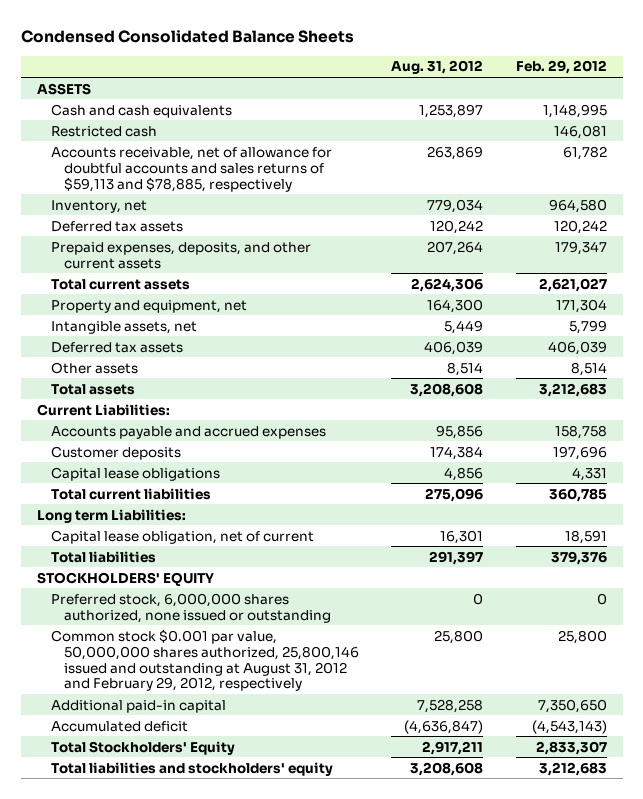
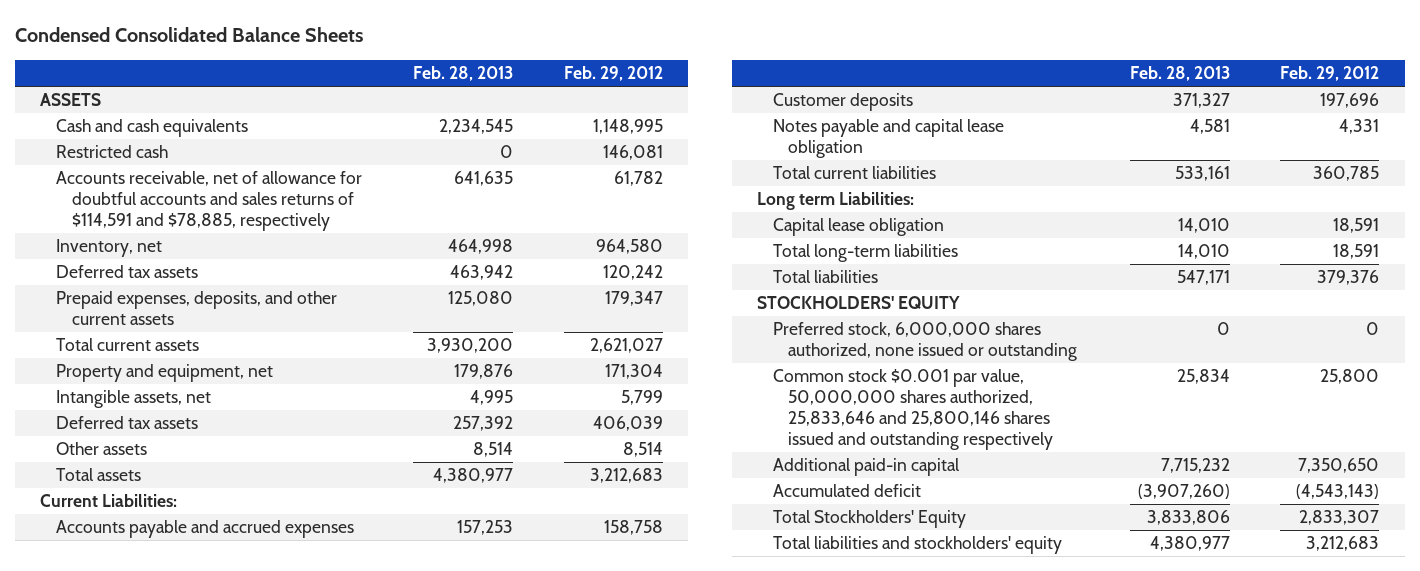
- | Aug. 31, 2012 | Feb. 29, 2012
+ | Feb. 28, 2013 | Feb. 29, 2012
- Accounts receivable, net of allowance for doubtful accounts and sales returns of $59,113 and $78,885, respectively | 263,869 | 61,782
+ Accounts receivable, net of allowance for doubtful accounts and sales returns of $114,591 and $78,885, respectively | 641,635 | 61,782
- Capital lease obligations | 4,856 | 4,331
+ Notes payable and capital lease obligation | 4,581 | 4,331
- Capital lease obligation, net of current | 16,301 | 18,591
+ Capital lease obligation | 14,010 | 18,591
+ Total long-term liabilities | 14,010 | 18,591
- Common stock $0.001 par value, 50,000,000 shares authorized, 25,800,146 issued and outstanding at August 31, 2012 and February 29, 2012, respectively | 25,800 | 25,800
+ Common stock $0.001 par value, 50,000,000 shares authorized, 25,833,646 and 25,800,146 shares issued and outstanding respectively | 25,834 | 25,800

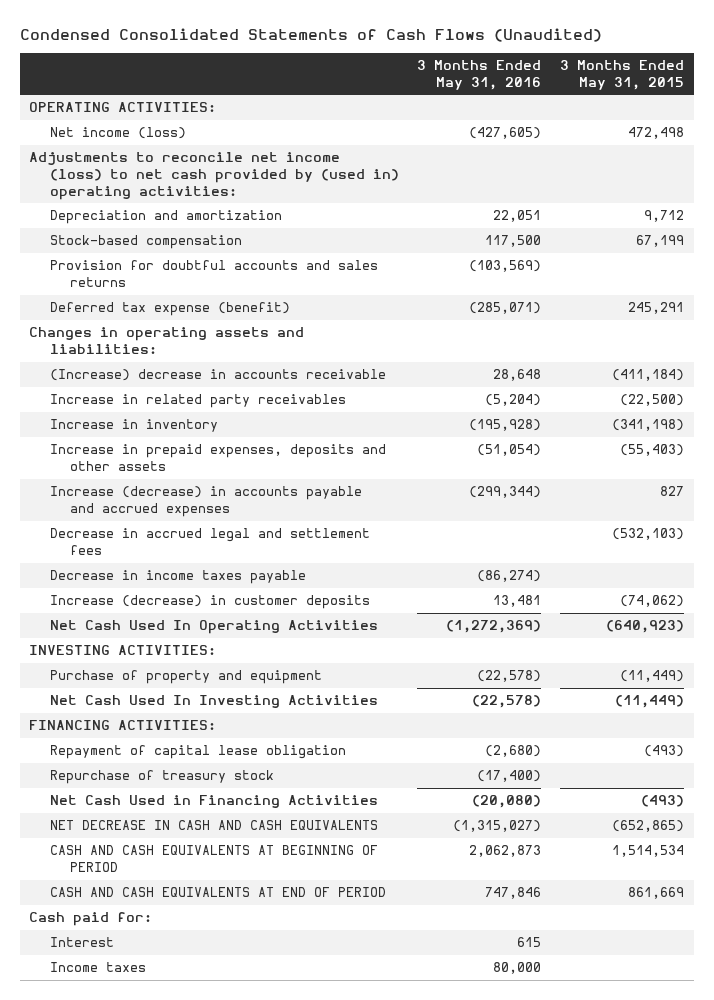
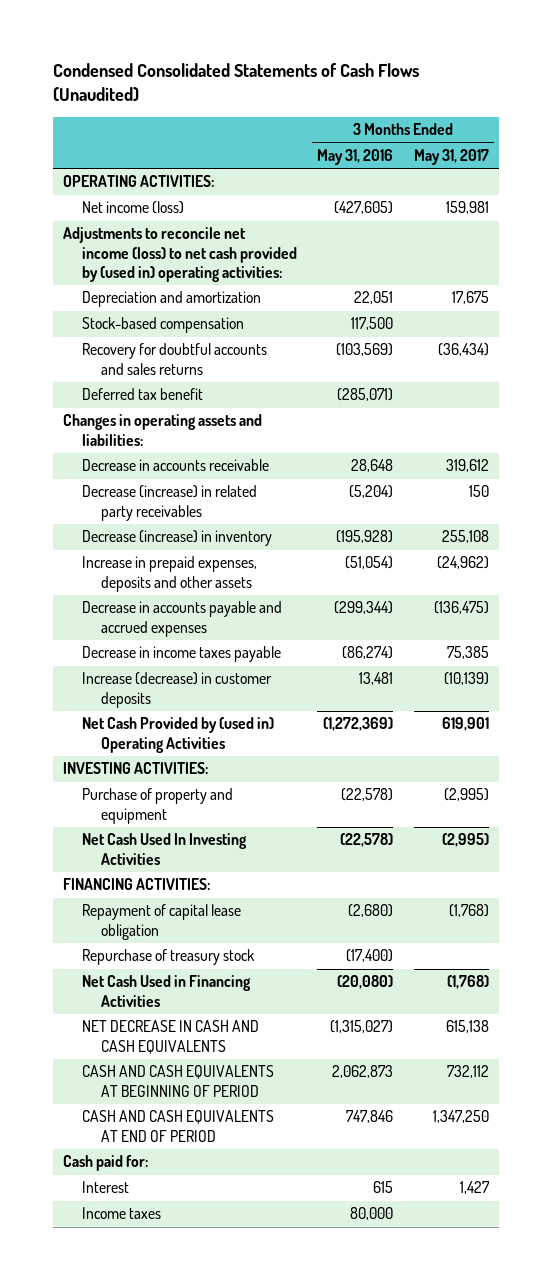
- | 3 Months Ended May 31, 2016 | 3 Months Ended May 31, 2015
+ | 3 Months Ended May 31, 2016 | 3 Months Ended May 31, 2017
- Provision for doubtful accounts and sales returns | (103,569) |
- Deferred tax expense (benefit) | (285,071) | 245,291
+ Recovery for doubtful accounts and sales returns | (103,569) | (36,434)
+ Deferred tax benefit | (285,071) |
- (Increase) decrease in accounts receivable | 28,648 | (411,184)
- Increase in related party receivables | (5,204) | (22,500)
- Increase in inventory | (195,928) | (341,198)
+ Decrease in accounts receivable | 28,648 | 319,612
+ Decrease (increase) in related party receivables | (5,204) | 150
+ Decrease (increase) in inventory | (195,928) | 255,108
- Increase (decrease) in accounts payable and accrued expenses | (299,344) | 827
- Decrease in accrued legal and settlement fees | | (532,103)
+ Decrease in accounts payable and accrued expenses | (299,344) | (136,475)
- Net Cash Used In Operating Activities | (1,272,369) | (640,923)
+ Net Cash Provided by (used in) Operating Activities | (1,272,369) | 619,901

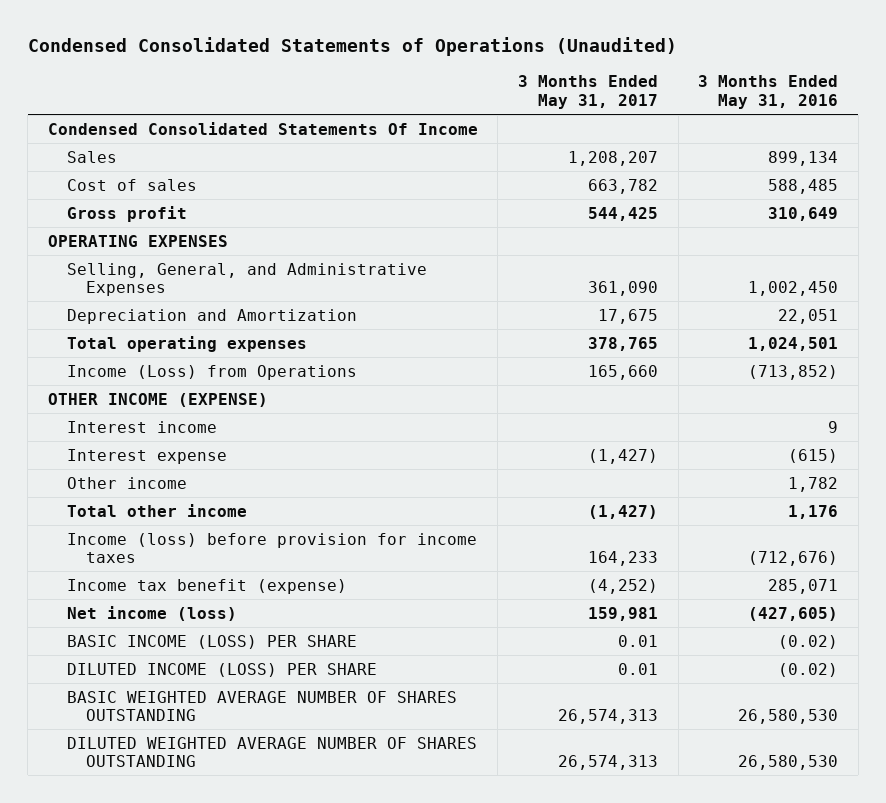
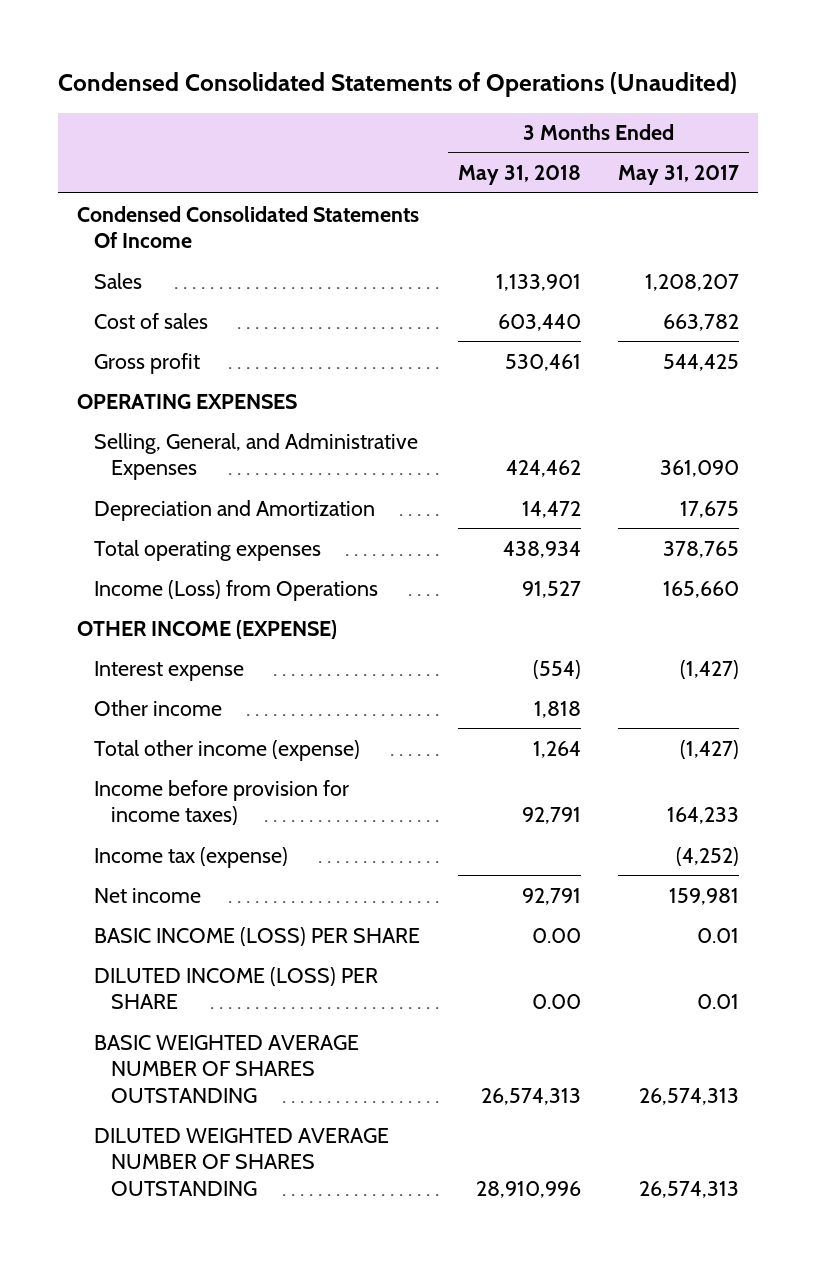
- | 3 Months Ended May 31, 2017 | 3 Months Ended May 31, 2016
+ | 3 Months Ended May 31, 2018 | 3 Months Ended May 31, 2017
- Interest income | | 9
- Total other income | (1,427) | 1,176
- Income (loss) before provision for income taxes | 164,233 | (712,676)
- Income tax benefit (expense) | (4,252) | 285,071
- Net income (loss) | 159,981 | (427,605)
+ Total other income (expense) | 1,264 | (1,427)
+ Income before provision for income taxes) | 92,791 | 164,233
+ Income tax (expense) | | (4,252)
+ Net income | 92,791 | 159,981

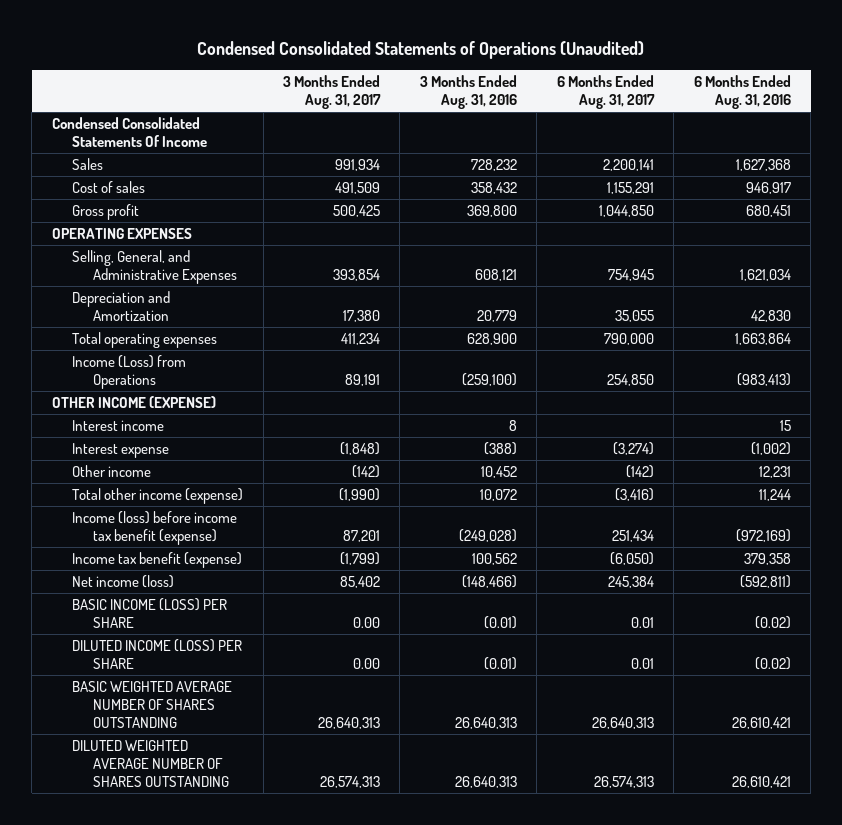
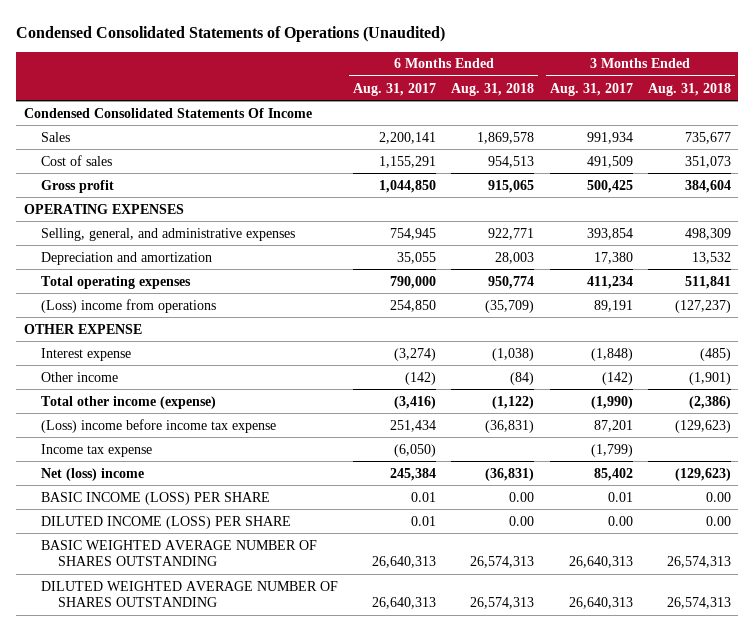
- | 3 Months Ended Aug. 31, 2017 | 3 Months Ended Aug. 31, 2016 | 6 Months Ended Aug. 31, 2017 | 6 Months Ended Aug. 31, 2016
+ | 6 Months Ended Aug. 31, 2017 | 6 Months Ended Aug. 31, 2018 | 3 Months Ended Aug. 31, 2017 | 3 Months Ended Aug. 31, 2018
- Selling, General, and Administrative Expenses | 393,854 | 608,121 | 754,945 | 1,621,034
- Depreciation and Amortization | 17,380 | 20,779 | 35,055 | 42,830
+ Selling, general, and administrative expenses | 754,945 | 922,771 | 393,854 | 498,309
+ Depreciation and amortization | 35,055 | 28,003 | 17,380 | 13,532
- Income (Loss) from Operations | 89,191 | (259,100) | 254,850 | (983,413)
- OTHER INCOME (EXPENSE)
- Interest income | | 8 | | 15
+ (Loss) income from operations | 254,850 | (35,709) | 89,191 | (127,237)
+ OTHER EXPENSE
- Income (loss) before income tax benefit (expense) | 87,201 | (249,028) | 251,434 | (972,169)
- Income tax benefit (expense) | (1,799) | 100,562 | (6,050) | 379,358
- Net income (loss) | 85,402 | (148,466) | 245,384 | (592,811)
- BASIC INCOME (LOSS) PER SHARE | 0.00 | (0.01) | 0.01 | (0.02)
+ (Loss) income before income tax expense | 251,434 | (36,831) | 87,201 | (129,623)
+ Income tax expense | (6,050) | | (1,799) |
+ Net (loss) income | 245,384 | (36,831) | 85,402 | (129,623)
+ BASIC INCOME (LOSS) PER SHARE | 0.01 | 0.00 | 0.01 | 0.00
- DILUTED WEIGHTED AVERAGE NUMBER OF SHARES OUTSTANDING | 26,574,313 | 26,640,313 | 26,574,313 | 26,610,421
+ DILUTED WEIGHTED AVERAGE NUMBER OF SHARES OUTSTANDING | 26,640,313 | 26,574,313 | 26,640,313 | 26,574,313

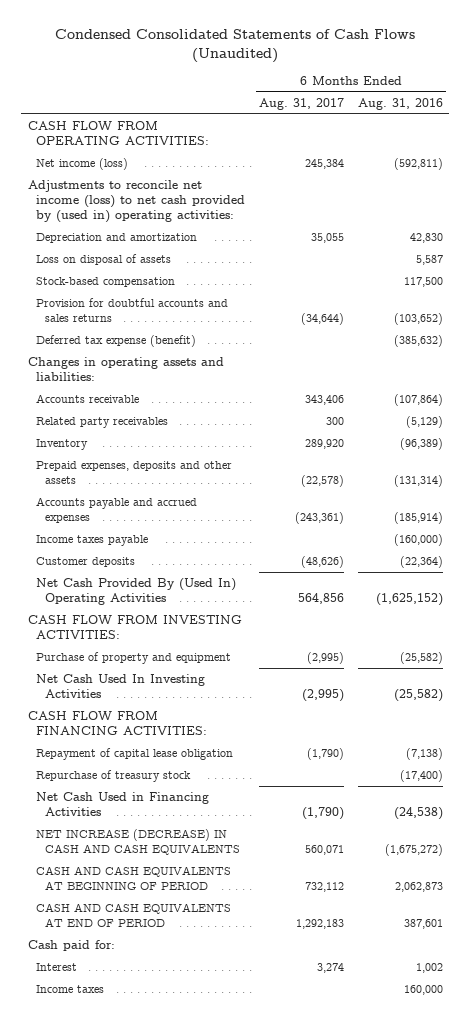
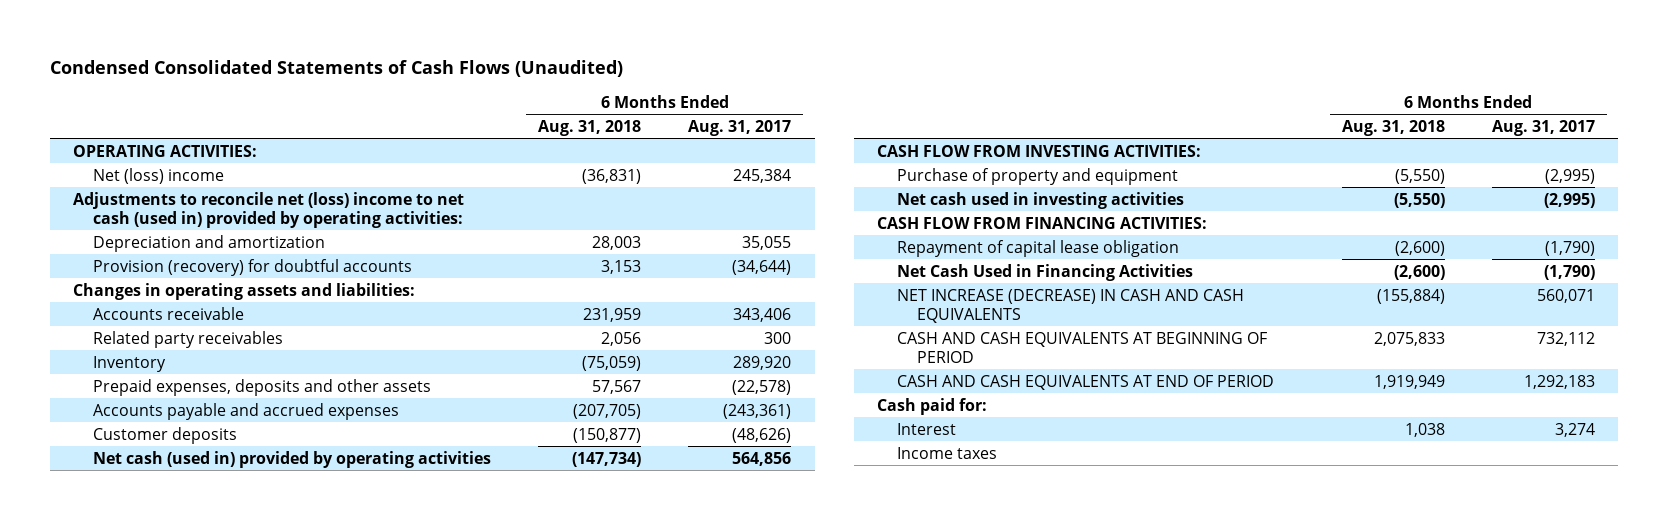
- | 6 Months Ended Aug. 31, 2017 | 6 Months Ended Aug. 31, 2016
+ | 6 Months Ended Aug. 31, 2018 | 6 Months Ended Aug. 31, 2017
- CASH FLOW FROM OPERATING ACTIVITIES:
- Net income (loss) | 245,384 | (592,811)
- Adjustments to reconcile net income (loss) to net cash provided by (used in) operating activities:
+ OPERATING ACTIVITIES:
+ Net (loss) income | (36,831) | 245,384
+ Adjustments to reconcile net (loss) income to net cash (used in) provided by operating activities:
- Loss on disposal of assets | | 5,587
- Stock-based compensation | | 117,500
- Provision for doubtful accounts and sales returns | (34,644) | (103,652)
- Deferred tax expense (benefit) | | (385,632)
+ Provision (recovery) for doubtful accounts | 3,153 | (34,644)
- Income taxes payable | | (160,000)
- Net Cash Provided By (Used In) Operating Activities | 564,856 | (1,625,152)
+ Net cash (used in) provided by operating activities | (147,734) | 564,856
- Net Cash Used In Investing Activities | (2,995) | (25,582)
+ Net cash used in investing activities | (5,550) | (2,995)
- Repurchase of treasury stock | | (17,400)

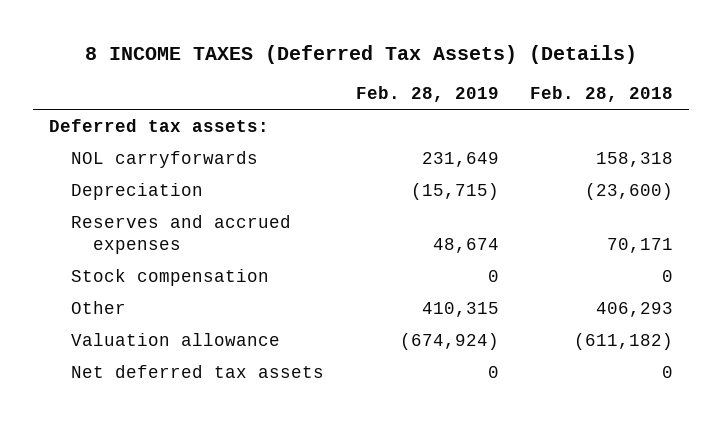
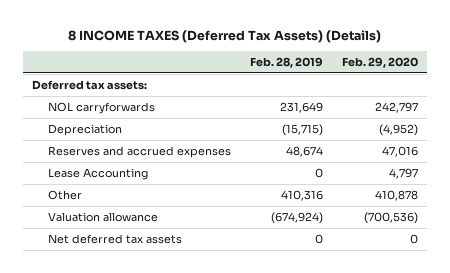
- | Feb. 28, 2019 | Feb. 28, 2018
+ | Feb. 28, 2019 | Feb. 29, 2020
- Stock compensation | 0 | 0
- Other | 410,315 | 406,293
+ Lease Accounting | 0 | 4,797
+ Other | 410,316 | 410,878

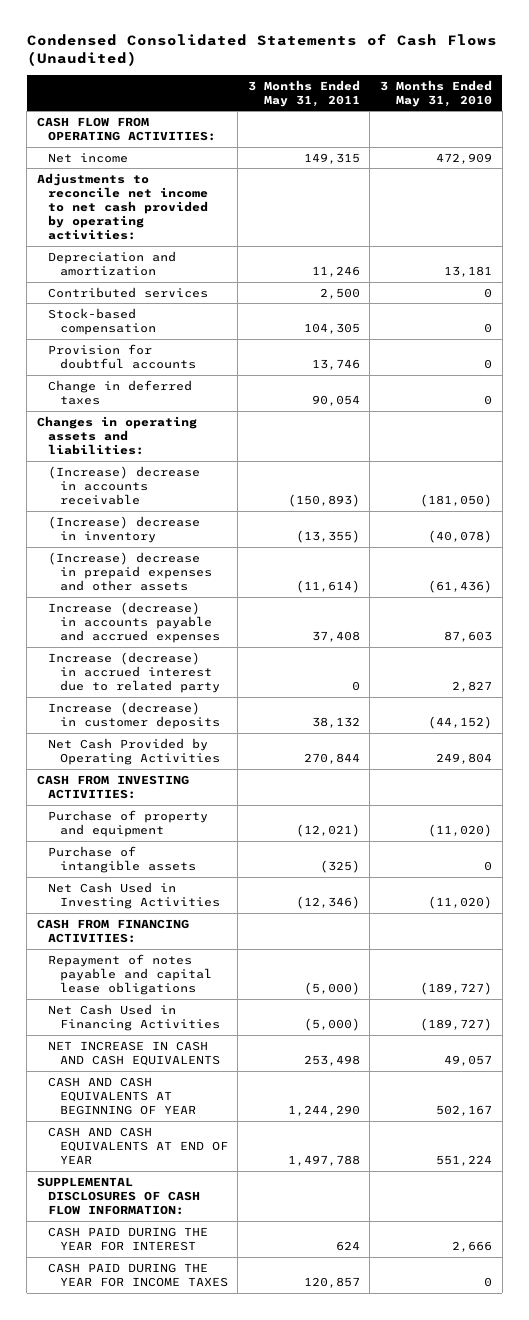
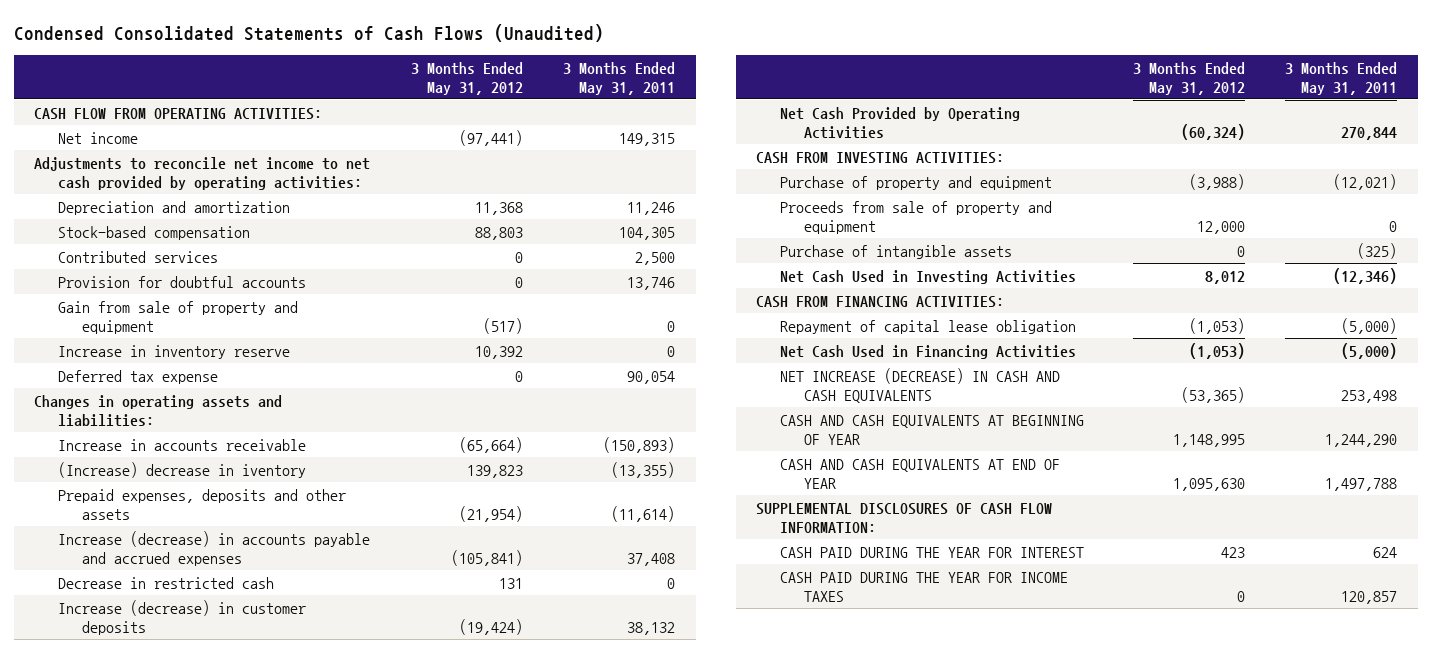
- | 3 Months Ended May 31, 2011 | 3 Months Ended May 31, 2010
+ | 3 Months Ended May 31, 2012 | 3 Months Ended May 31, 2011
moved down: Contributed services | 0 | 2,500
- Change in deferred taxes | 90,054 | 0
+ Gain from sale of property and equipment | (517) | 0
+ Increase in inventory reserve | 10,392 | 0
+ Deferred tax expense | 0 | 90,054
- (Increase) decrease in accounts receivable | (150,893) | (181,050)
- (Increase) decrease in inventory | (13,355) | (40,078)
- (Increase) decrease in prepaid expenses and other assets | (11,614) | (61,436)
+ Increase in accounts receivable | (65,664) | (150,893)
+ (Increase) decrease in iventory | 139,823 | (13,355)
+ Prepaid expenses, deposits and other assets | (21,954) | (11,614)
- Increase (decrease) in accrued interest due to related party | 0 | 2,827
+ Decrease in restricted cash | 131 | 0
+ Proceeds from sale of property and equipment | 12,000 | 0
- Repayment of notes payable and capital lease obligations | (5,000) | (189,727)
+ Repayment of capital lease obligation | (1,053) | (5,000)
- NET INCREASE IN CASH AND CASH EQUIVALENTS | 253,498 | 49,057
+ NET INCREASE (DECREASE) IN CASH AND CASH EQUIVALENTS | (53,365) | 253,498

